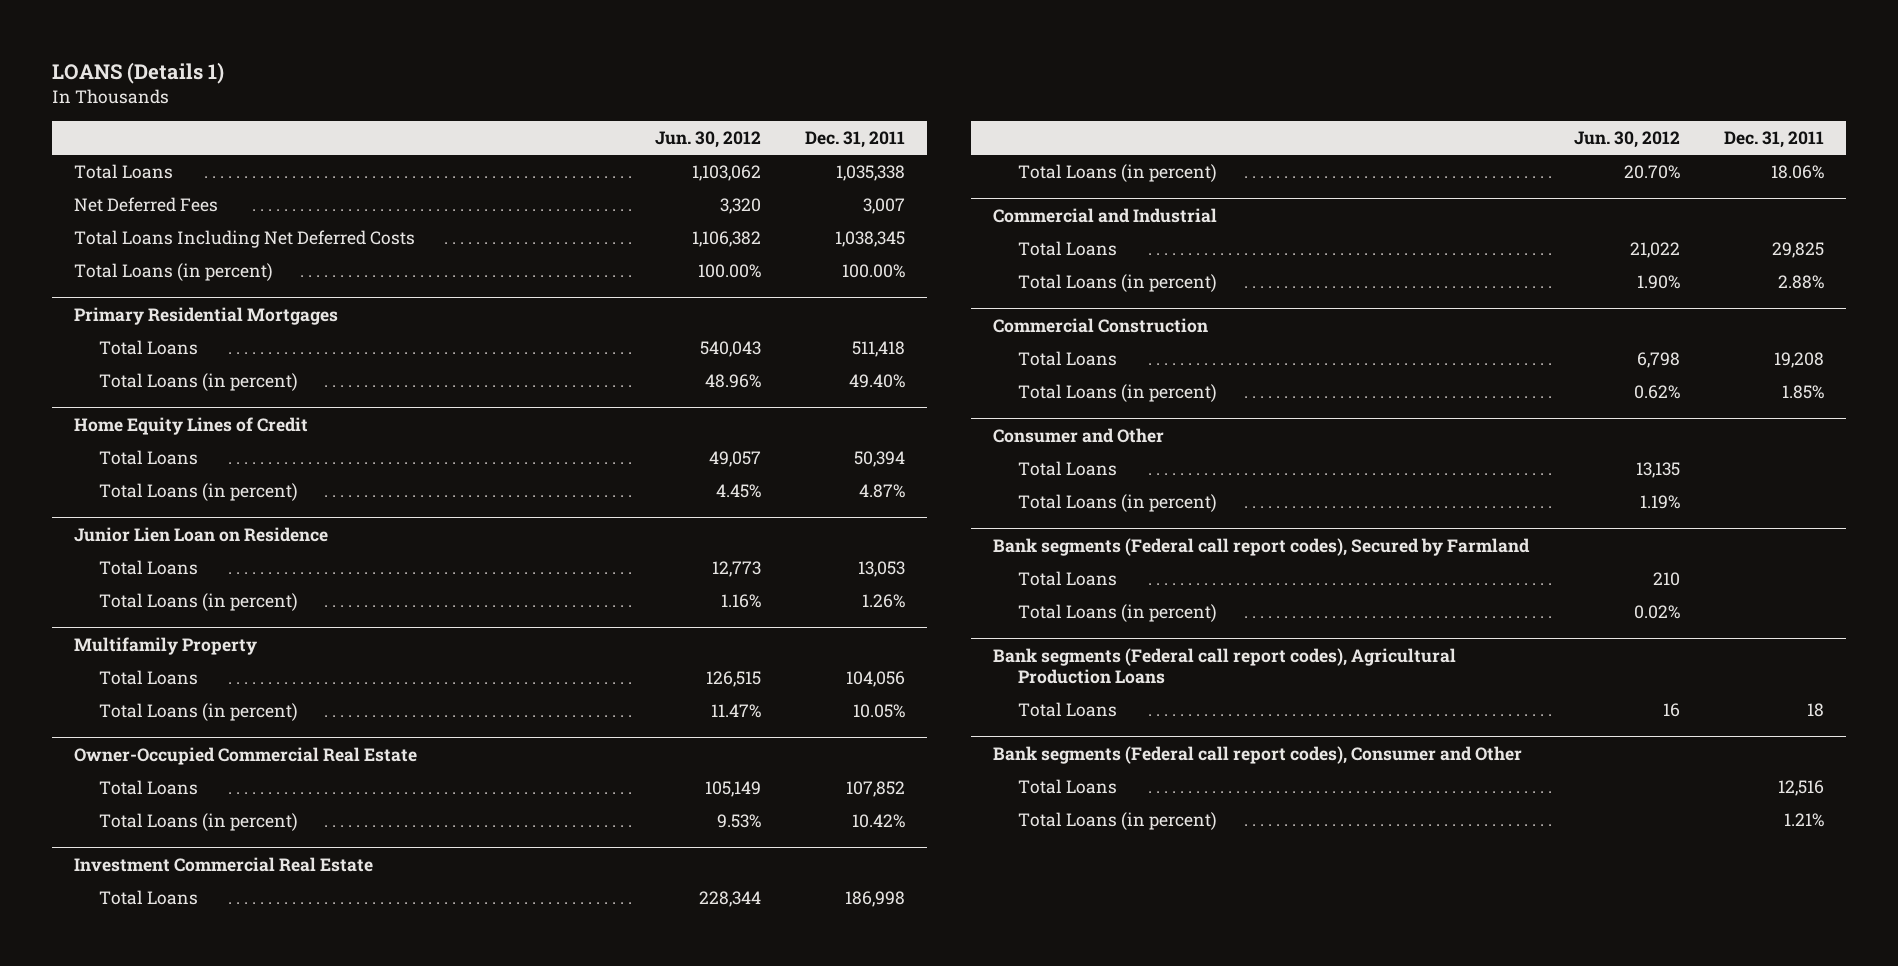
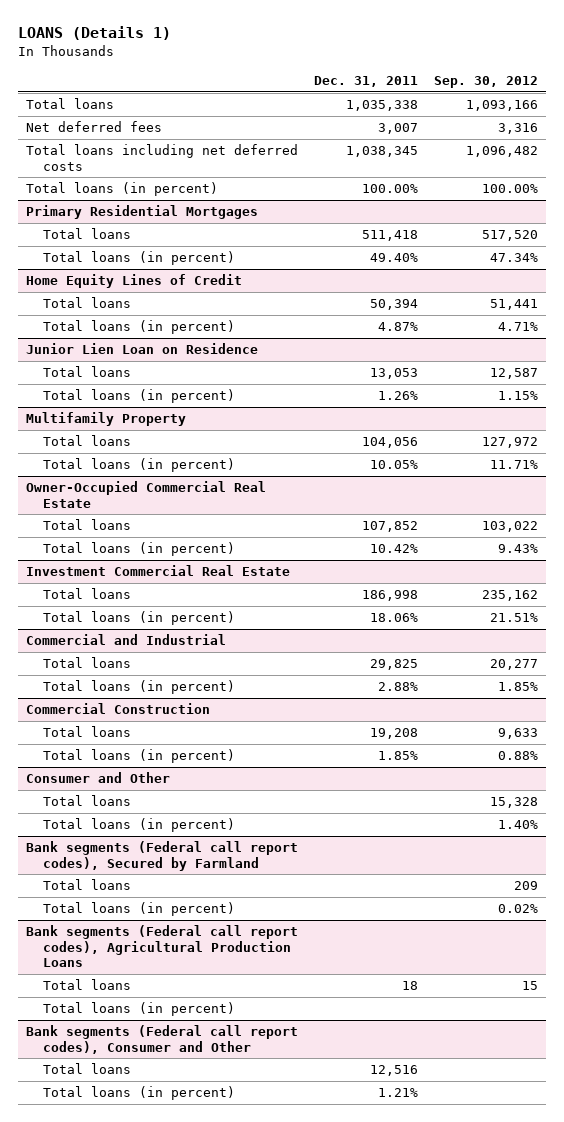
- | Jun. 30, 2012 | Dec. 31, 2011
+ | Dec. 31, 2011 | Sep. 30, 2012
- Total Loans | 1,103,062 | 1,035,338
- Net Deferred Fees | 3,320 | 3,007
- Total Loans Including Net Deferred Costs | 1,106,382 | 1,038,345
- Total Loans (in percent) | 100.00% | 100.00%
+ Total loans | 1,035,338 | 1,093,166
+ Net deferred fees | 3,007 | 3,316
+ Total loans including net deferred costs | 1,038,345 | 1,096,482
+ Total loans (in percent) | 100.00% | 100.00%
@ Primary Residential Mortgages
- Total Loans | 540,043 | 511,418
- Total Loans (in percent) | 48.96% | 49.40%
+ Total loans | 511,418 | 517,520
+ Total loans (in percent) | 49.40% | 47.34%
@ Home Equity Lines of Credit
- Total Loans | 49,057 | 50,394
- Total Loans (in percent) | 4.45% | 4.87%
+ Total loans | 50,394 | 51,441
+ Total loans (in percent) | 4.87% | 4.71%
@ Junior Lien Loan on Residence
- Total Loans | 12,773 | 13,053
- Total Loans (in percent) | 1.16% | 1.26%
+ Total loans | 13,053 | 12,587
+ Total loans (in percent) | 1.26% | 1.15%
@ Multifamily Property
- Total Loans | 126,515 | 104,056
- Total Loans (in percent) | 11.47% | 10.05%
+ Total loans | 104,056 | 127,972
+ Total loans (in percent) | 10.05% | 11.71%
@ Owner-Occupied Commercial Real Estate
- Total Loans | 105,149 | 107,852
- Total Loans (in percent) | 9.53% | 10.42%
+ Total loans | 107,852 | 103,022
+ Total loans (in percent) | 10.42% | 9.43%
@ Investment Commercial Real Estate
- Total Loans | 228,344 | 186,998
- Total Loans (in percent) | 20.70% | 18.06%
+ Total loans | 186,998 | 235,162
+ Total loans (in percent) | 18.06% | 21.51%
@ Commercial and Industrial
- Total Loans | 21,022 | 29,825
- Total Loans (in percent) | 1.90% | 2.88%
+ Total loans | 29,825 | 20,277
+ Total loans (in percent) | 2.88% | 1.85%
@ Commercial Construction
- Total Loans | 6,798 | 19,208
- Total Loans (in percent) | 0.62% | 1.85%
+ Total loans | 19,208 | 9,633
+ Total loans (in percent) | 1.85% | 0.88%
@ Consumer and Other
- Total Loans | 13,135 |
- Total Loans (in percent) | 1.19% |
+ Total loans | | 15,328
+ Total loans (in percent) | | 1.40%
@ Bank segments (Federal call report codes), Secured by Farmland
- Total Loans | 210 |
- Total Loans (in percent) | 0.02% |
+ Total loans | | 209
+ Total loans (in percent) | | 0.02%
@ Bank segments (Federal call report codes), Agricultural Production Loans
- Total Loans | 16 | 18
+ Total loans | 18 | 15
+ Total loans (in percent)
@ Bank segments (Federal call report codes), Consumer and Other
- Total Loans | | 12,516
- Total Loans (in percent) | | 1.21%
+ Total loans | 12,516 |
+ Total loans (in percent) | 1.21% |

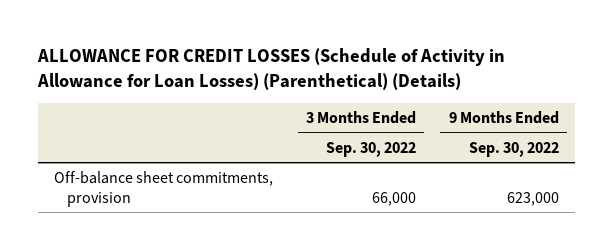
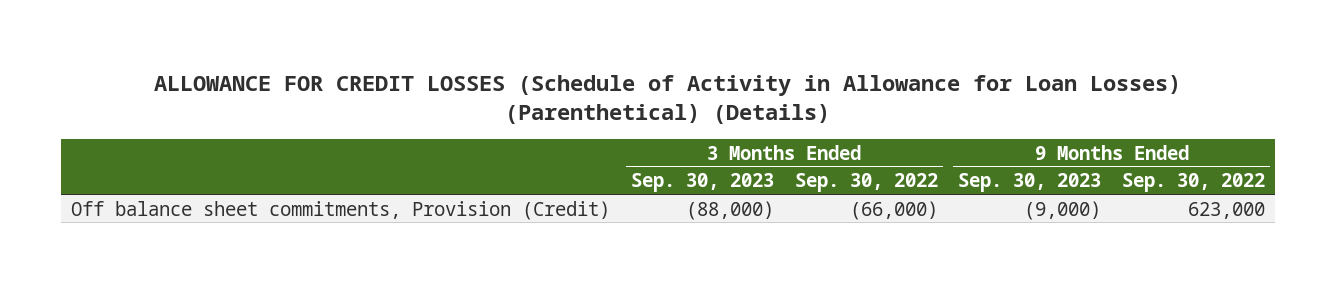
- | 3 Months Ended Sep. 30, 2022 | 9 Months Ended Sep. 30, 2022
+ | 3 Months Ended Sep. 30, 2023 | 3 Months Ended Sep. 30, 2022 | 9 Months Ended Sep. 30, 2023 | 9 Months Ended Sep. 30, 2022
- Off-balance sheet commitments, provision | 66,000 | 623,000
+ Off balance sheet commitments, Provision (Credit) | (88,000) | (66,000) | (9,000) | 623,000

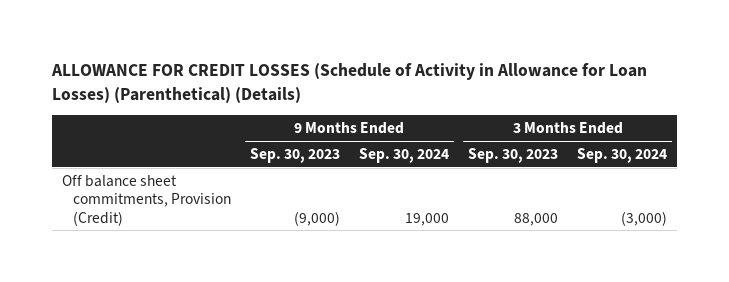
- | 3 Months Ended Sep. 30, 2023 | 3 Months Ended Sep. 30, 2022 | 9 Months Ended Sep. 30, 2023 | 9 Months Ended Sep. 30, 2022
+ | 9 Months Ended Sep. 30, 2023 | 9 Months Ended Sep. 30, 2024 | 3 Months Ended Sep. 30, 2023 | 3 Months Ended Sep. 30, 2024
- Off balance sheet commitments, Provision (Credit) | (88,000) | (66,000) | (9,000) | 623,000
+ Off balance sheet commitments, Provision (Credit) | (9,000) | 19,000 | 88,000 | (3,000)

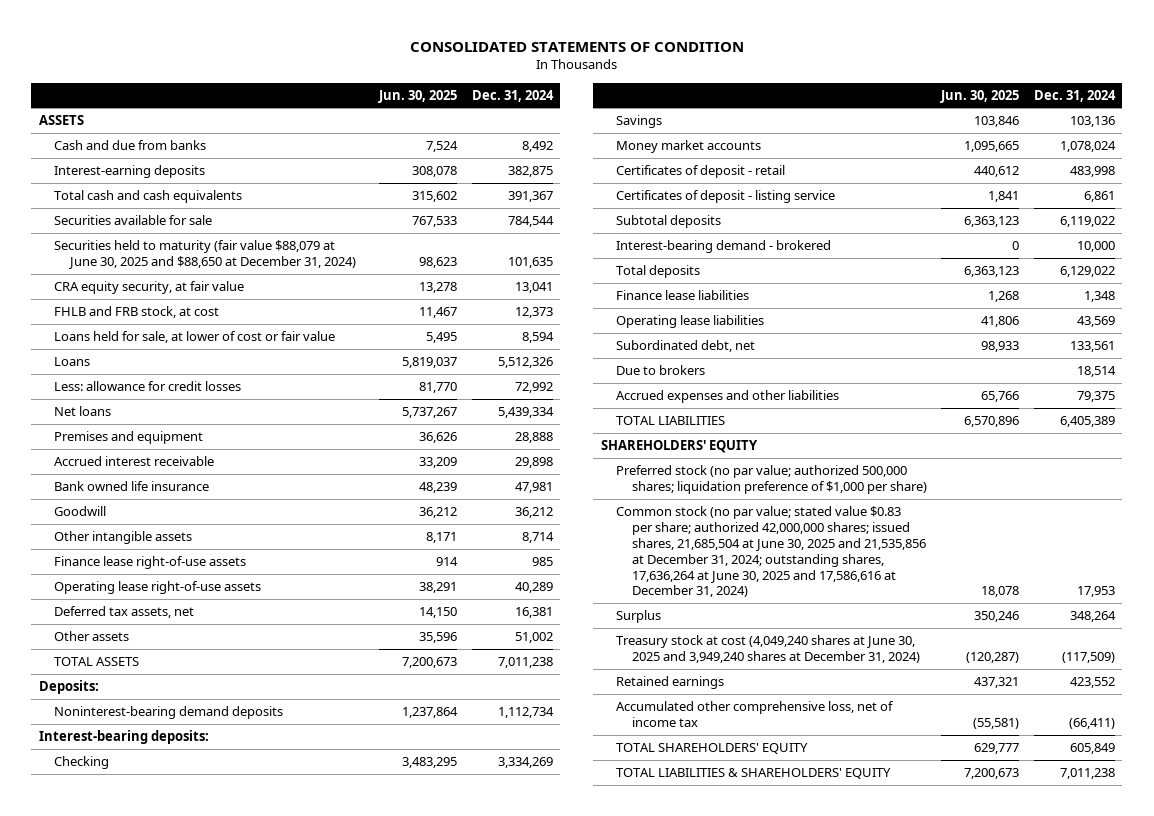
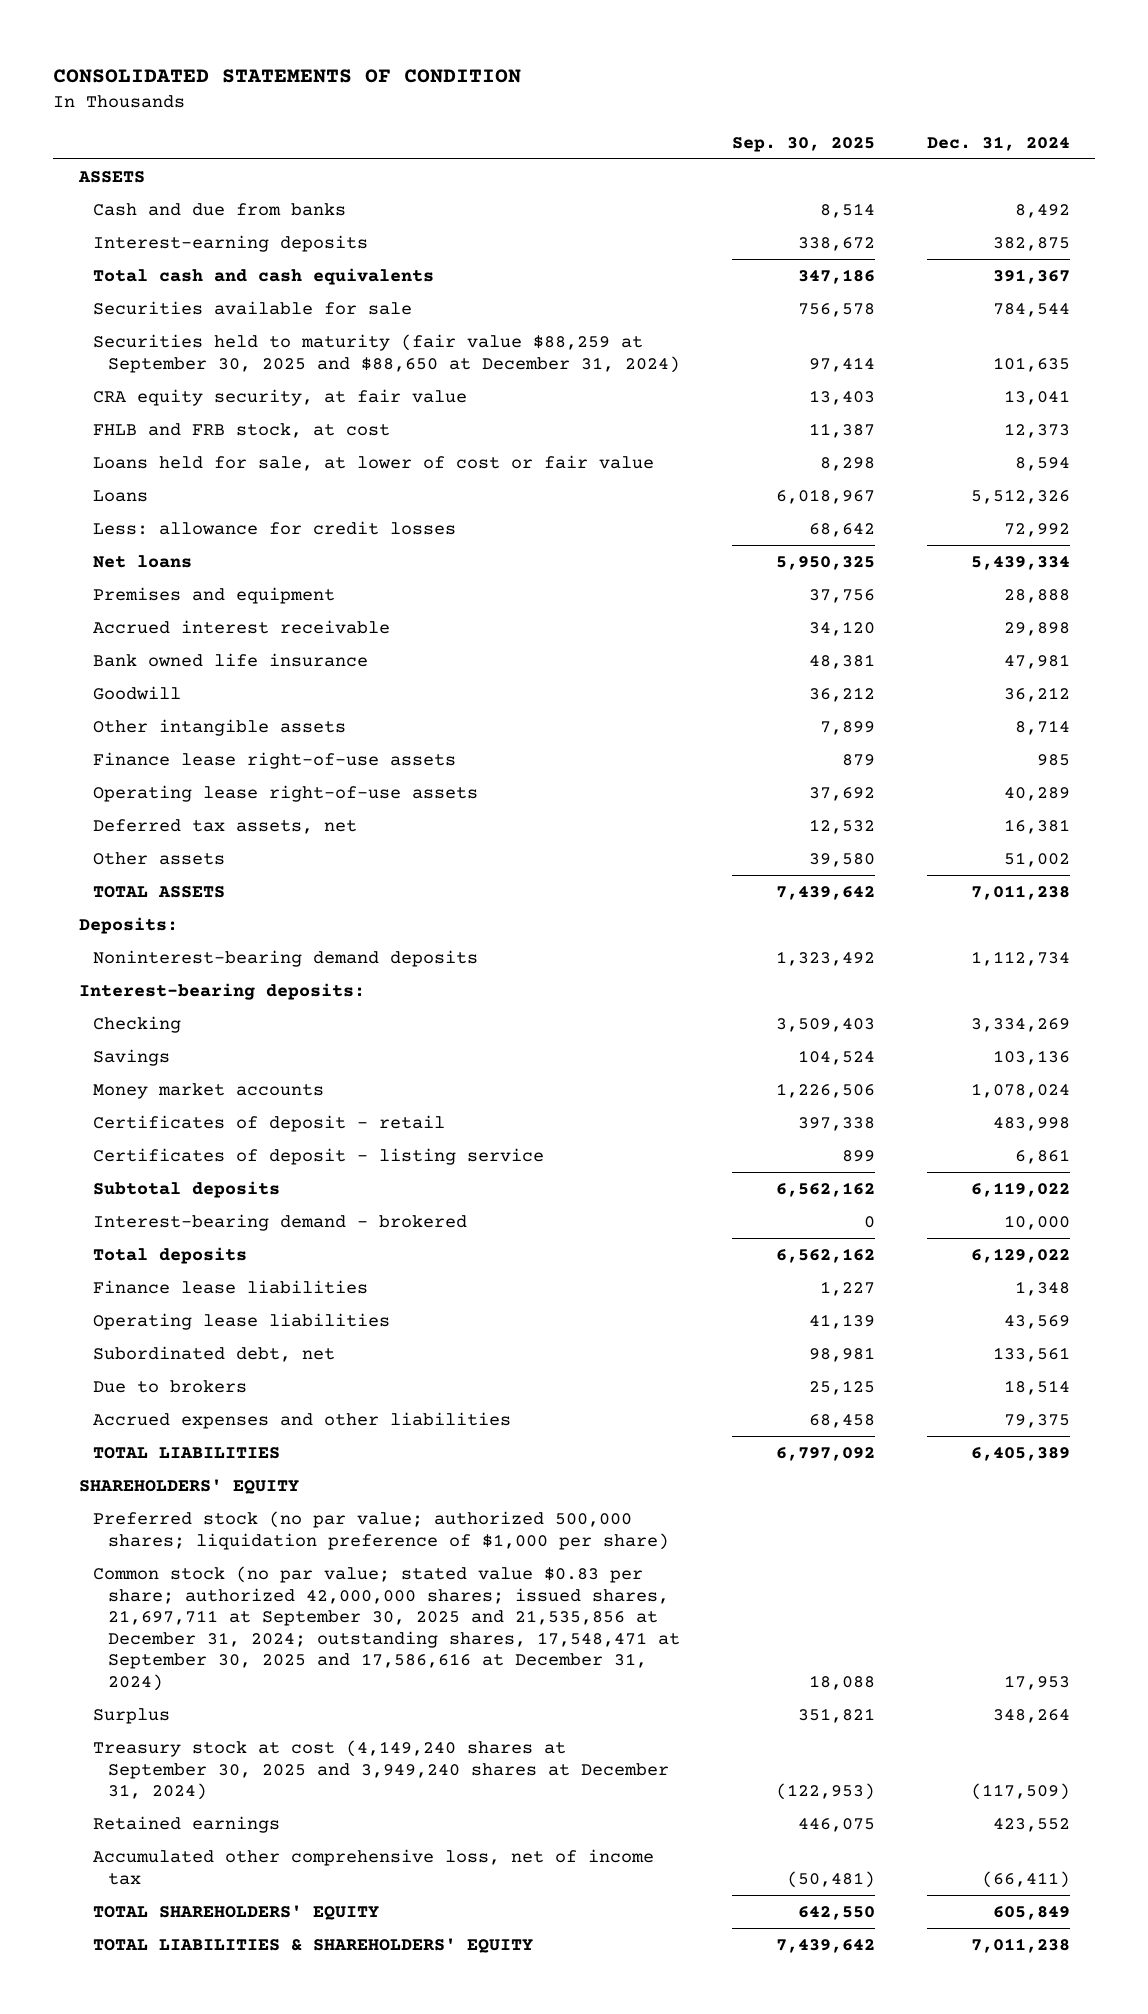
- | Jun. 30, 2025 | Dec. 31, 2024
+ | Sep. 30, 2025 | Dec. 31, 2024
- Securities held to maturity (fair value $88,079 at June 30, 2025 and $88,650 at December 31, 2024) | 98,623 | 101,635
+ Securities held to maturity (fair value $88,259 at September 30, 2025 and $88,650 at December 31, 2024) | 97,414 | 101,635
- Common stock (no par value; stated value $0.83 per share; authorized 42,000,000 shares; issued shares, 21,685,504 at June 30, 2025 and 21,535,856 at December 31, 2024; outstanding shares, 17,636,264 at June 30, 2025 and 17,586,616 at December 31, 2024) | 18,078 | 17,953
+ Common stock (no par value; stated value $0.83 per share; authorized 42,000,000 shares; issued shares, 21,697,711 at September 30, 2025 and 21,535,856 at December 31, 2024; outstanding shares, 17,548,471 at September 30, 2025 and 17,586,616 at December 31, 2024) | 18,088 | 17,953
- Treasury stock at cost (4,049,240 shares at June 30, 2025 and 3,949,240 shares at December 31, 2024) | (120,287) | (117,509)
+ Treasury stock at cost (4,149,240 shares at September 30, 2025 and 3,949,240 shares at December 31, 2024) | (122,953) | (117,509)

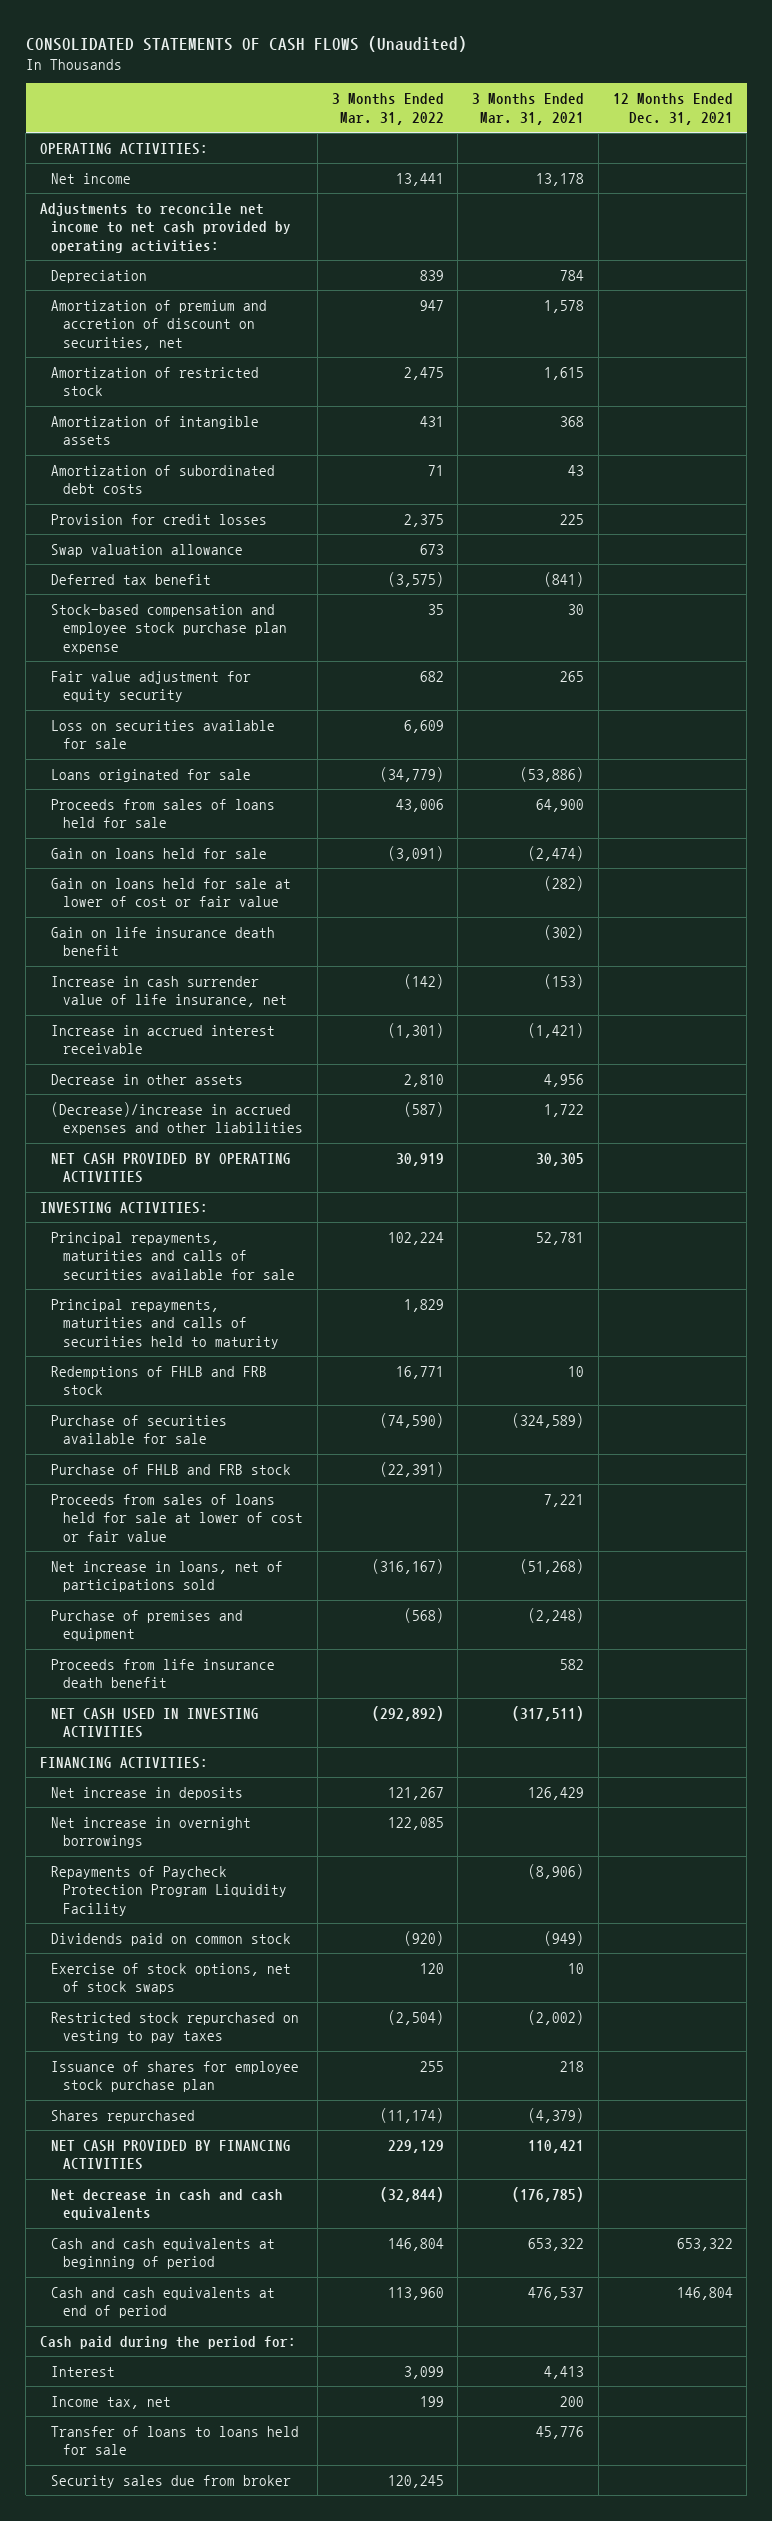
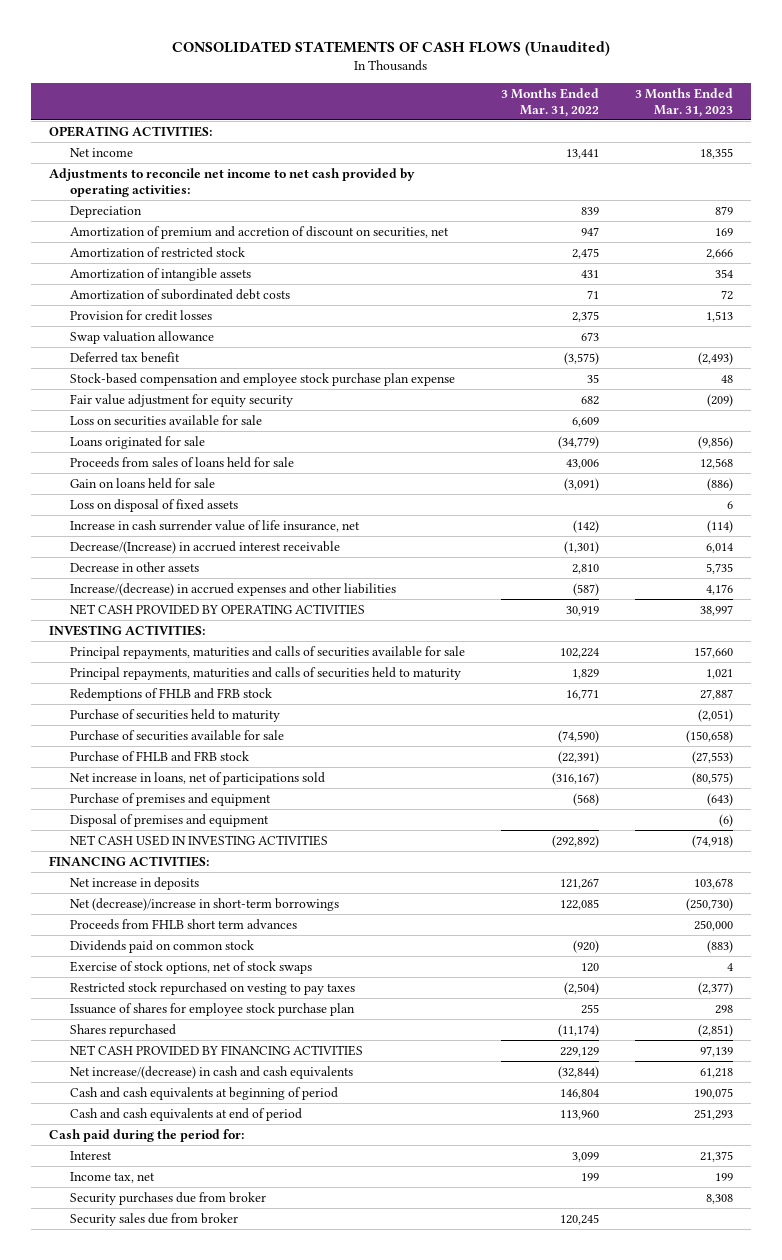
- | 3 Months Ended Mar. 31, 2022 | 3 Months Ended Mar. 31, 2021 | 12 Months Ended Dec. 31, 2021
+ | 3 Months Ended Mar. 31, 2022 | 3 Months Ended Mar. 31, 2023
- Gain on loans held for sale at lower of cost or fair value | | (282) |
- Gain on life insurance death benefit | | (302) |
+ Loss on disposal of fixed assets | | 6
- Increase in accrued interest receivable | (1,301) | (1,421) |
+ Decrease/(Increase) in accrued interest receivable | (1,301) | 6,014
- (Decrease)/increase in accrued expenses and other liabilities | (587) | 1,722 |
+ Increase/(decrease) in accrued expenses and other liabilities | (587) | 4,176
+ Purchase of securities held to maturity | | (2,051)
- Proceeds from sales of loans held for sale at lower of cost or fair value | | 7,221 |
- Proceeds from life insurance death benefit | | 582 |
+ Disposal of premises and equipment | | (6)
- Net increase in overnight borrowings | 122,085 | |
- Repayments of Paycheck Protection Program Liquidity Facility | | (8,906) |
+ Net (decrease)/increase in short-term borrowings | 122,085 | (250,730)
+ Proceeds from FHLB short term advances | | 250,000
- Net decrease in cash and cash equivalents | (32,844) | (176,785) |
+ Net increase/(decrease) in cash and cash equivalents | (32,844) | 61,218
- Transfer of loans to loans held for sale | | 45,776 |
+ Security purchases due from broker | | 8,308

